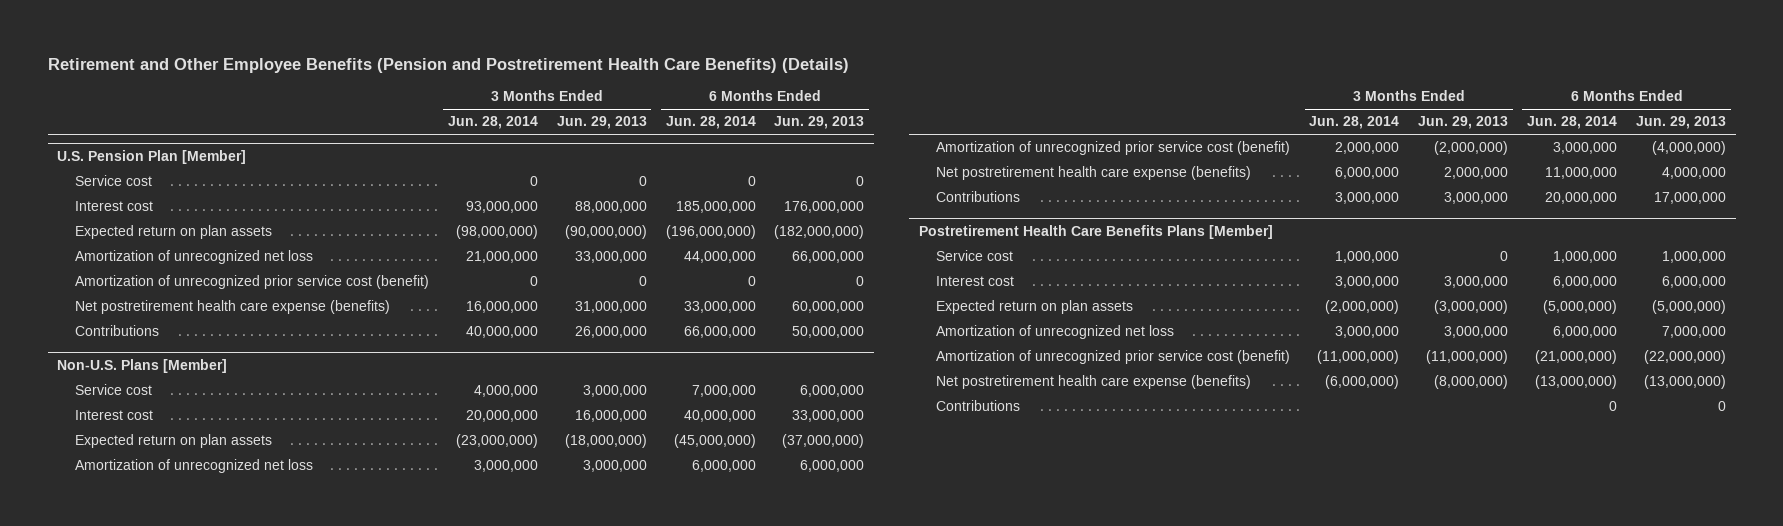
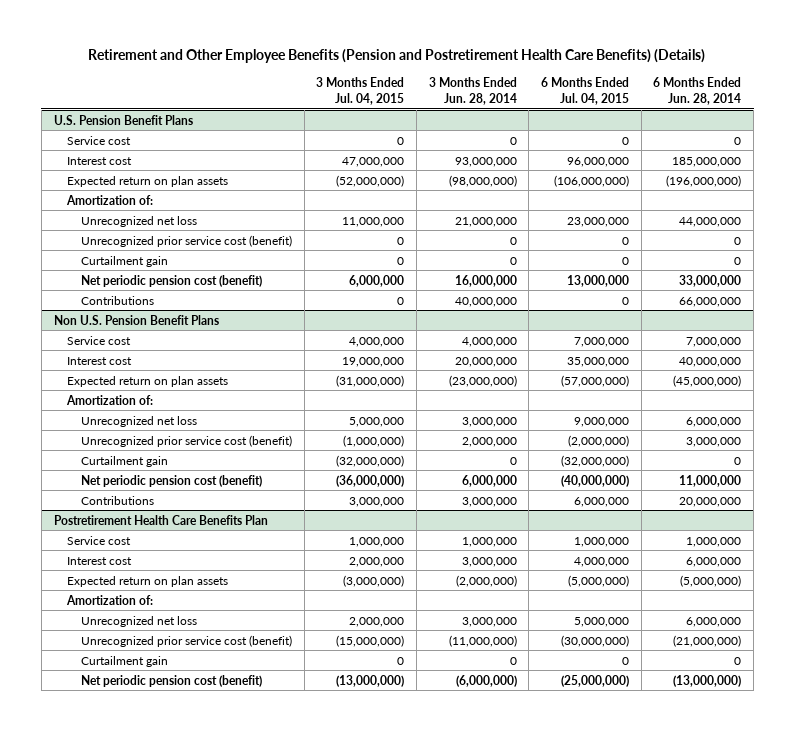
- | 3 Months Ended Jun. 28, 2014 | 3 Months Ended Jun. 29, 2013 | 6 Months Ended Jun. 28, 2014 | 6 Months Ended Jun. 29, 2013
+ | 3 Months Ended Jul. 04, 2015 | 3 Months Ended Jun. 28, 2014 | 6 Months Ended Jul. 04, 2015 | 6 Months Ended Jun. 28, 2014
- U.S. Pension Plan [Member]
+ U.S. Pension Benefit Plans
- Amortization of unrecognized net loss | 21,000,000 | 33,000,000 | 44,000,000 | 66,000,000
- Amortization of unrecognized prior service cost (benefit) | 0 | 0 | 0 | 0
- Net postretirement health care expense (benefits) | 16,000,000 | 31,000,000 | 33,000,000 | 60,000,000
+ Amortization of:
+ Unrecognized net loss | 11,000,000 | 21,000,000 | 23,000,000 | 44,000,000
+ Unrecognized prior service cost (benefit) | 0 | 0 | 0 | 0
+ Curtailment gain | 0 | 0 | 0 | 0
+ Net periodic pension cost (benefit) | 6,000,000 | 16,000,000 | 13,000,000 | 33,000,000
- Non-U.S. Plans [Member]
+ Non U.S. Pension Benefit Plans
- Amortization of unrecognized net loss | 3,000,000 | 3,000,000 | 6,000,000 | 6,000,000
- Amortization of unrecognized prior service cost (benefit) | 2,000,000 | (2,000,000) | 3,000,000 | (4,000,000)
- Net postretirement health care expense (benefits) | 6,000,000 | 2,000,000 | 11,000,000 | 4,000,000
+ Amortization of:
+ Unrecognized net loss | 5,000,000 | 3,000,000 | 9,000,000 | 6,000,000
+ Unrecognized prior service cost (benefit) | (1,000,000) | 2,000,000 | (2,000,000) | 3,000,000
+ Curtailment gain | (32,000,000) | 0 | (32,000,000) | 0
+ Net periodic pension cost (benefit) | (36,000,000) | 6,000,000 | (40,000,000) | 11,000,000
- Postretirement Health Care Benefits Plans [Member]
+ Postretirement Health Care Benefits Plan
- Amortization of unrecognized net loss | 3,000,000 | 3,000,000 | 6,000,000 | 7,000,000
- Amortization of unrecognized prior service cost (benefit) | (11,000,000) | (11,000,000) | (21,000,000) | (22,000,000)
- Net postretirement health care expense (benefits) | (6,000,000) | (8,000,000) | (13,000,000) | (13,000,000)
- Contributions | | | 0 | 0
+ Amortization of:
+ Unrecognized net loss | 2,000,000 | 3,000,000 | 5,000,000 | 6,000,000
+ Unrecognized prior service cost (benefit) | (15,000,000) | (11,000,000) | (30,000,000) | (21,000,000)
+ Curtailment gain | 0 | 0 | 0 | 0
+ Net periodic pension cost (benefit) | (13,000,000) | (6,000,000) | (25,000,000) | (13,000,000)

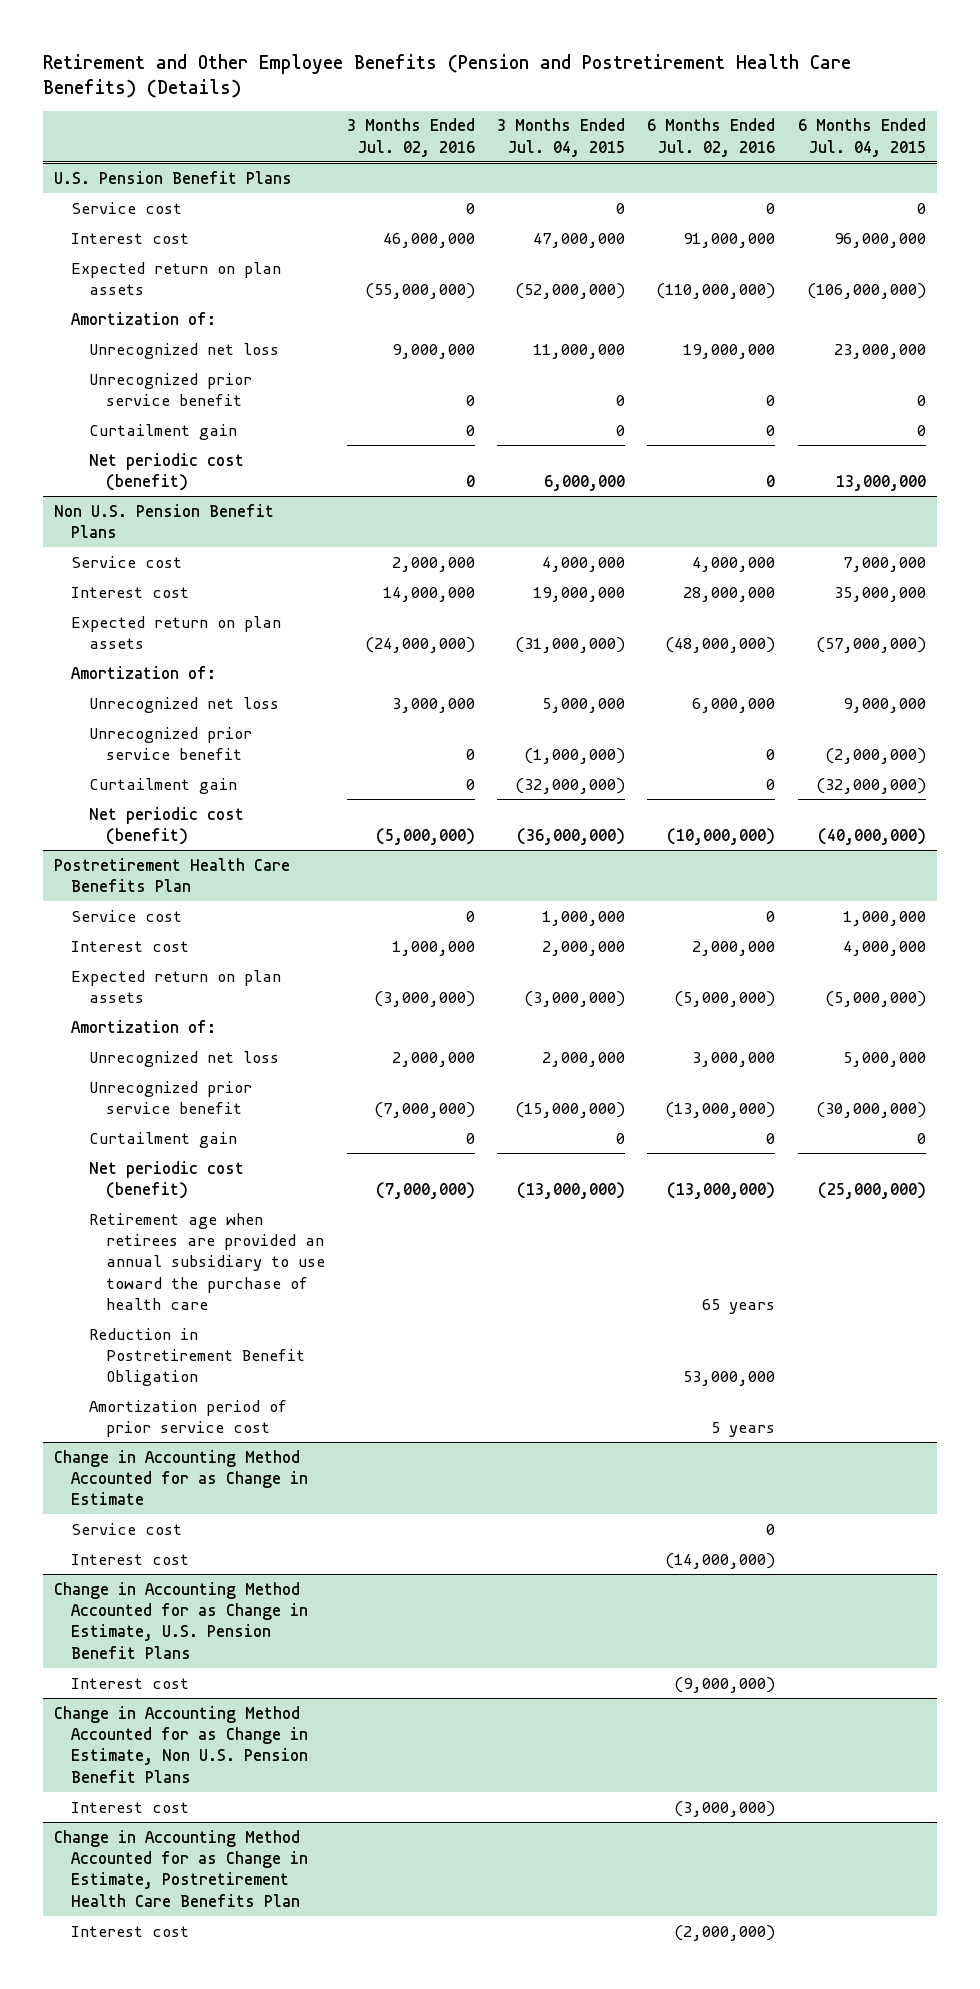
- | 3 Months Ended Jul. 04, 2015 | 3 Months Ended Jun. 28, 2014 | 6 Months Ended Jul. 04, 2015 | 6 Months Ended Jun. 28, 2014
+ | 3 Months Ended Jul. 02, 2016 | 3 Months Ended Jul. 04, 2015 | 6 Months Ended Jul. 02, 2016 | 6 Months Ended Jul. 04, 2015
@ U.S. Pension Benefit Plans
- Unrecognized prior service cost (benefit) | 0 | 0 | 0 | 0
+ Unrecognized prior service benefit | 0 | 0 | 0 | 0
- Net periodic pension cost (benefit) | 6,000,000 | 16,000,000 | 13,000,000 | 33,000,000
- Contributions | 0 | 40,000,000 | 0 | 66,000,000
+ Net periodic cost (benefit) | 0 | 6,000,000 | 0 | 13,000,000
@ Non U.S. Pension Benefit Plans
- Unrecognized prior service cost (benefit) | (1,000,000) | 2,000,000 | (2,000,000) | 3,000,000
+ Unrecognized prior service benefit | 0 | (1,000,000) | 0 | (2,000,000)
- Net periodic pension cost (benefit) | (36,000,000) | 6,000,000 | (40,000,000) | 11,000,000
- Contributions | 3,000,000 | 3,000,000 | 6,000,000 | 20,000,000
+ Net periodic cost (benefit) | (5,000,000) | (36,000,000) | (10,000,000) | (40,000,000)
@ Postretirement Health Care Benefits Plan
- Unrecognized prior service cost (benefit) | (15,000,000) | (11,000,000) | (30,000,000) | (21,000,000)
+ Unrecognized prior service benefit | (7,000,000) | (15,000,000) | (13,000,000) | (30,000,000)
- Net periodic pension cost (benefit) | (13,000,000) | (6,000,000) | (25,000,000) | (13,000,000)
+ Net periodic cost (benefit) | (7,000,000) | (13,000,000) | (13,000,000) | (25,000,000)
+ Retirement age when retirees are provided an annual subsidiary to use toward the purchase of health care | | | 65 years |
+ Reduction in Postretirement Benefit Obligation | | | 53,000,000 |
+ Amortization period of prior service cost | | | 5 years |
+ Change in Accounting Method Accounted for as Change in Estimate
+ Service cost | | | 0 |
+ Interest cost | | | (14,000,000) |
+ Change in Accounting Method Accounted for as Change in Estimate, U.S. Pension Benefit Plans
+ Interest cost | | | (9,000,000) |
+ Change in Accounting Method Accounted for as Change in Estimate, Non U.S. Pension Benefit Plans
+ Interest cost | | | (3,000,000) |
+ Change in Accounting Method Accounted for as Change in Estimate, Postretirement Health Care Benefits Plan
+ Interest cost | | | (2,000,000) |

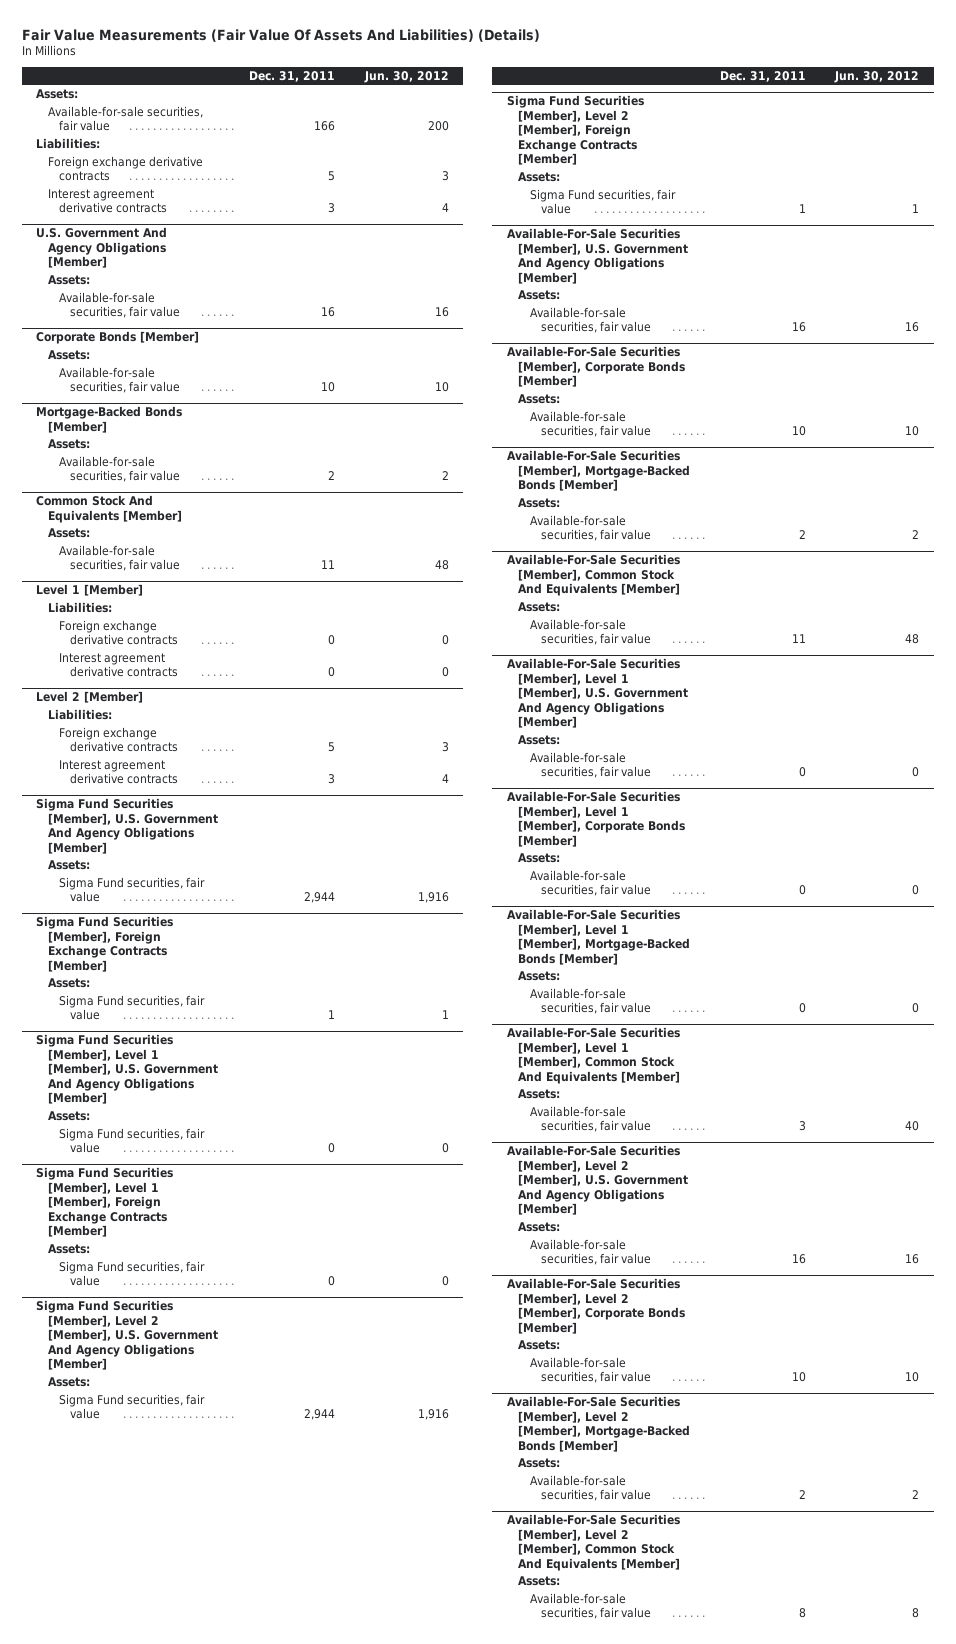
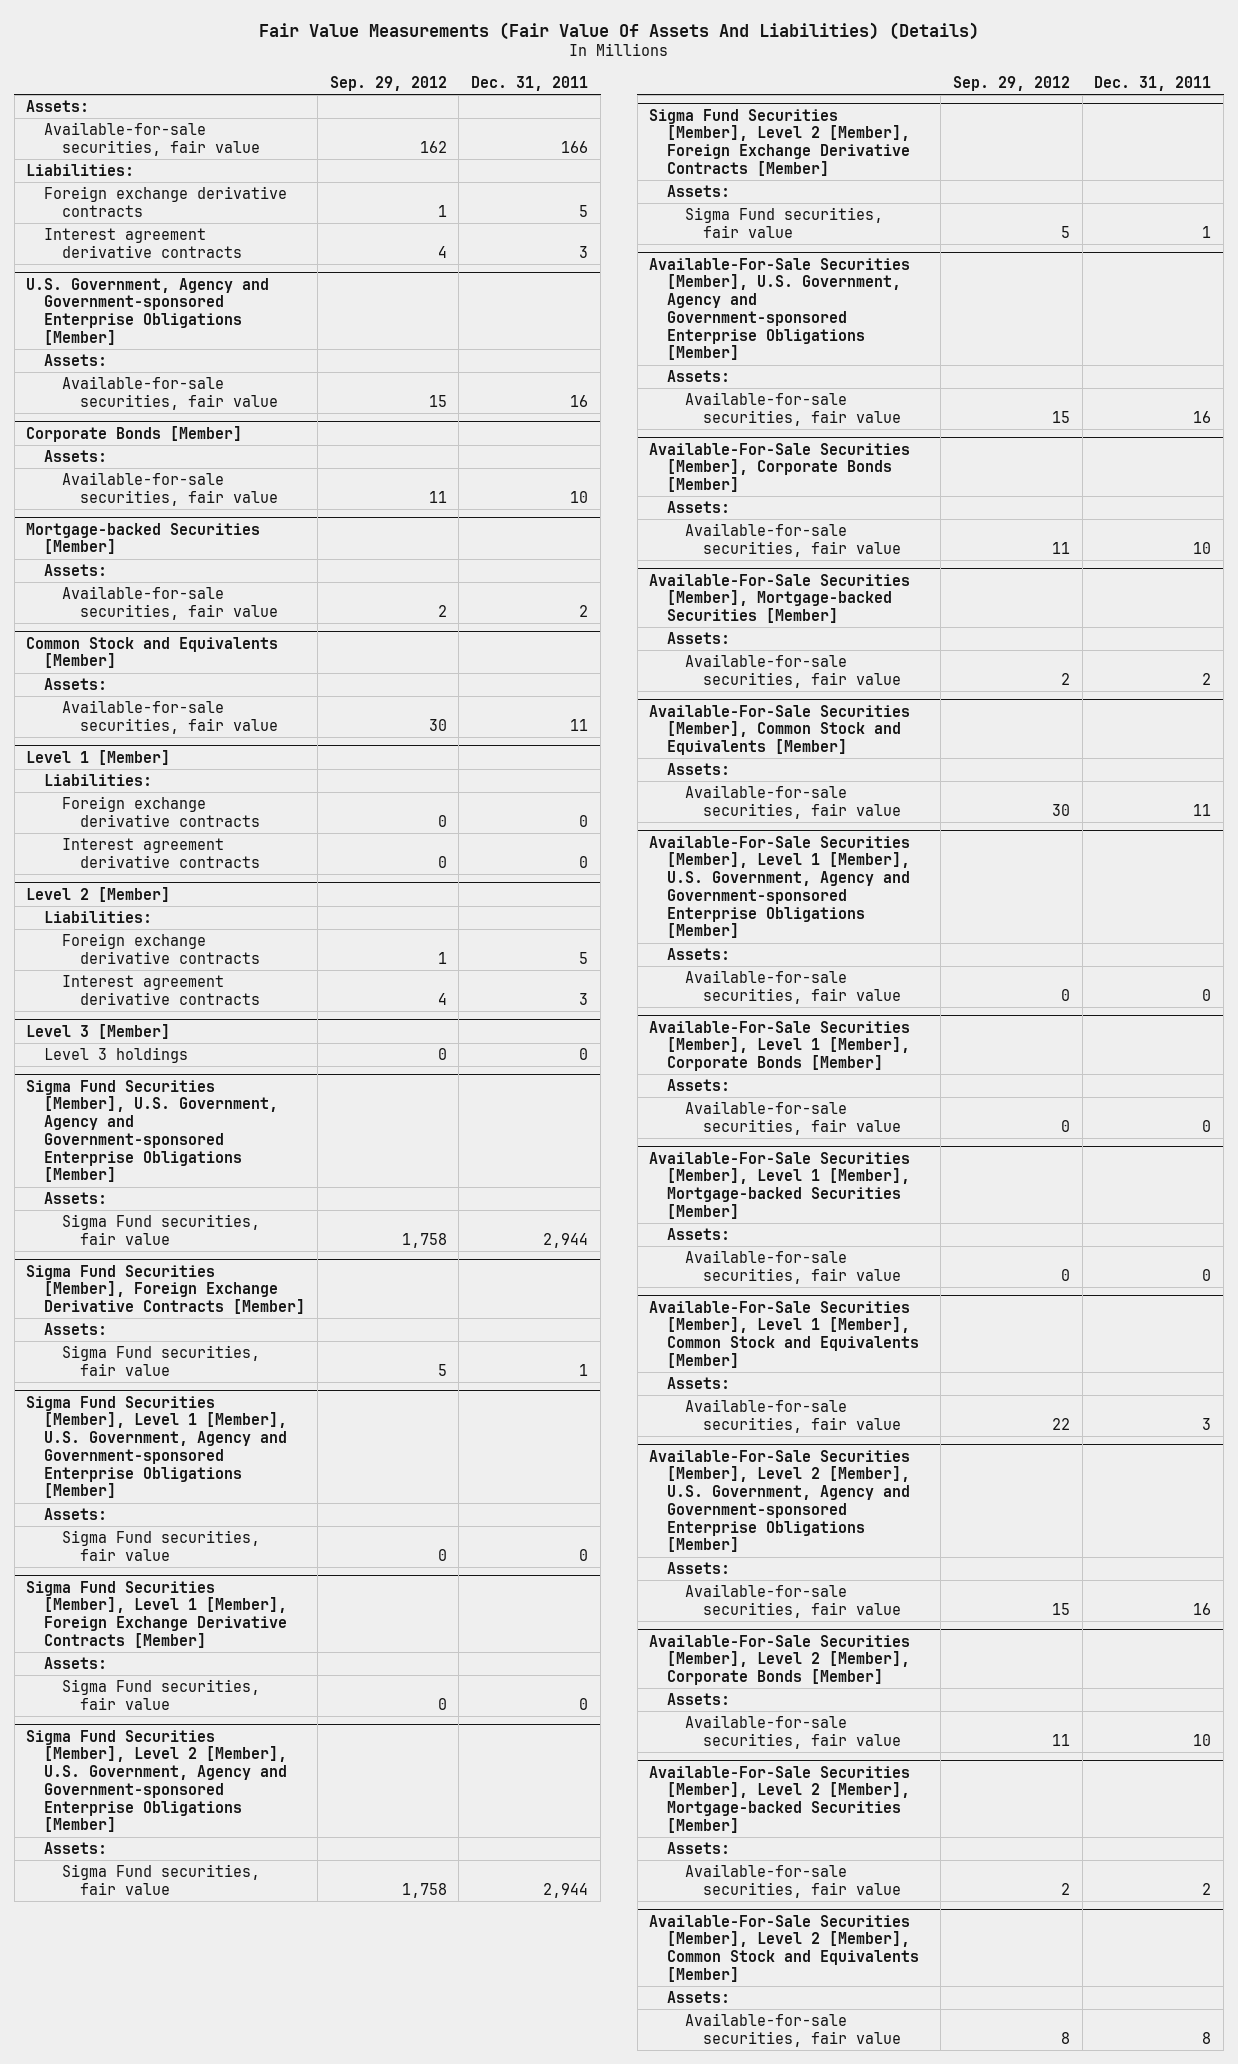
- | Dec. 31, 2011 | Jun. 30, 2012
+ | Sep. 29, 2012 | Dec. 31, 2011
- U.S. Government And Agency Obligations [Member]
+ U.S. Government, Agency and Government-sponsored Enterprise Obligations [Member]
- Mortgage-Backed Bonds [Member]
+ Mortgage-backed Securities [Member]
- Common Stock And Equivalents [Member]
+ Common Stock and Equivalents [Member]
- Sigma Fund Securities [Member], U.S. Government And Agency Obligations [Member]
+ Level 3 [Member]
+ Level 3 holdings | 0 | 0
+ Sigma Fund Securities [Member], U.S. Government, Agency and Government-sponsored Enterprise Obligations [Member]
- Sigma Fund Securities [Member], Foreign Exchange Contracts [Member]
+ Sigma Fund Securities [Member], Foreign Exchange Derivative Contracts [Member]
- Sigma Fund Securities [Member], Level 1 [Member], U.S. Government And Agency Obligations [Member]
+ Sigma Fund Securities [Member], Level 1 [Member], U.S. Government, Agency and Government-sponsored Enterprise Obligations [Member]
- Sigma Fund Securities [Member], Level 1 [Member], Foreign Exchange Contracts [Member]
+ Sigma Fund Securities [Member], Level 1 [Member], Foreign Exchange Derivative Contracts [Member]
- Sigma Fund Securities [Member], Level 2 [Member], U.S. Government And Agency Obligations [Member]
+ Sigma Fund Securities [Member], Level 2 [Member], U.S. Government, Agency and Government-sponsored Enterprise Obligations [Member]
- Sigma Fund Securities [Member], Level 2 [Member], Foreign Exchange Contracts [Member]
+ Sigma Fund Securities [Member], Level 2 [Member], Foreign Exchange Derivative Contracts [Member]
- Available-For-Sale Securities [Member], U.S. Government And Agency Obligations [Member]
+ Available-For-Sale Securities [Member], U.S. Government, Agency and Government-sponsored Enterprise Obligations [Member]
- Available-For-Sale Securities [Member], Mortgage-Backed Bonds [Member]
+ Available-For-Sale Securities [Member], Mortgage-backed Securities [Member]
- Available-For-Sale Securities [Member], Common Stock And Equivalents [Member]
+ Available-For-Sale Securities [Member], Common Stock and Equivalents [Member]
- Available-For-Sale Securities [Member], Level 1 [Member], U.S. Government And Agency Obligations [Member]
+ Available-For-Sale Securities [Member], Level 1 [Member], U.S. Government, Agency and Government-sponsored Enterprise Obligations [Member]
- Available-For-Sale Securities [Member], Level 1 [Member], Mortgage-Backed Bonds [Member]
+ Available-For-Sale Securities [Member], Level 1 [Member], Mortgage-backed Securities [Member]
- Available-For-Sale Securities [Member], Level 1 [Member], Common Stock And Equivalents [Member]
+ Available-For-Sale Securities [Member], Level 1 [Member], Common Stock and Equivalents [Member]
- Available-For-Sale Securities [Member], Level 2 [Member], U.S. Government And Agency Obligations [Member]
+ Available-For-Sale Securities [Member], Level 2 [Member], U.S. Government, Agency and Government-sponsored Enterprise Obligations [Member]
- Available-For-Sale Securities [Member], Level 2 [Member], Mortgage-Backed Bonds [Member]
+ Available-For-Sale Securities [Member], Level 2 [Member], Mortgage-backed Securities [Member]
- Available-For-Sale Securities [Member], Level 2 [Member], Common Stock And Equivalents [Member]
+ Available-For-Sale Securities [Member], Level 2 [Member], Common Stock and Equivalents [Member]

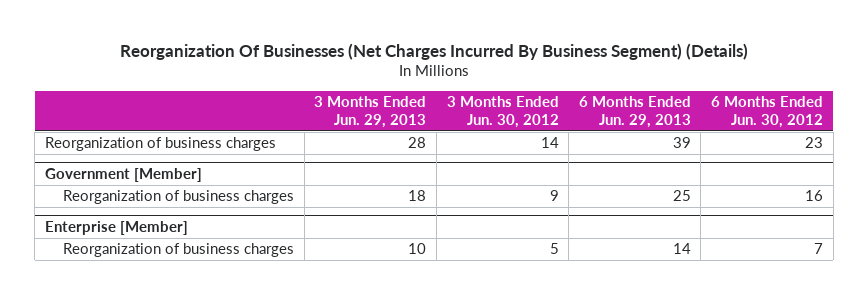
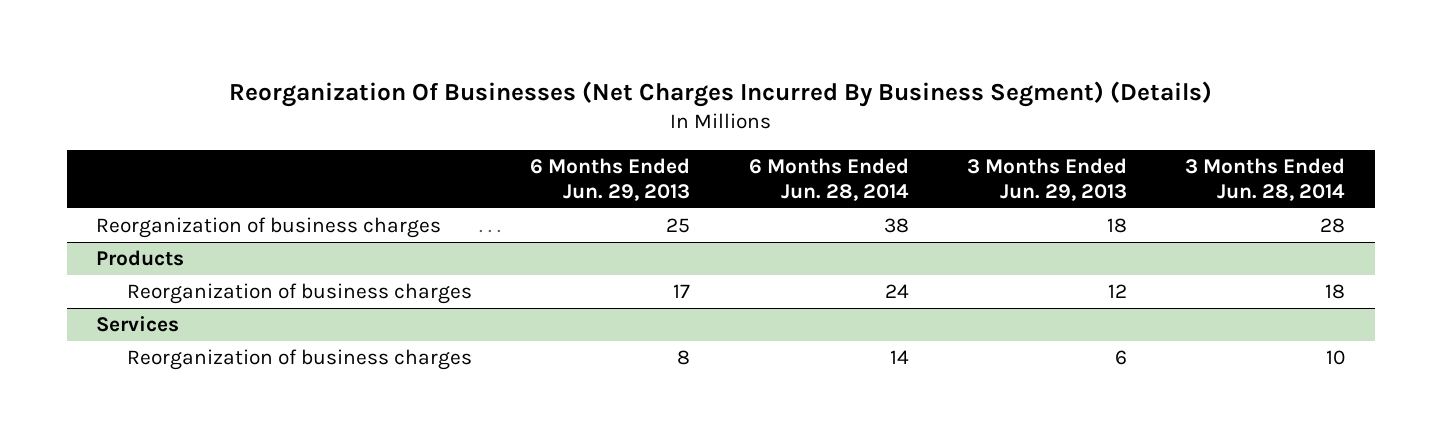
- | 3 Months Ended Jun. 29, 2013 | 3 Months Ended Jun. 30, 2012 | 6 Months Ended Jun. 29, 2013 | 6 Months Ended Jun. 30, 2012
+ | 6 Months Ended Jun. 29, 2013 | 6 Months Ended Jun. 28, 2014 | 3 Months Ended Jun. 29, 2013 | 3 Months Ended Jun. 28, 2014
- Reorganization of business charges | 28 | 14 | 39 | 23
- Government [Member]
- Enterprise [Member]
- Reorganization of business charges | 10 | 5 | 14 | 7
+ Products
+ Reorganization of business charges | 17 | 24 | 12 | 18
+ Services
+ Reorganization of business charges | 8 | 14 | 6 | 10

